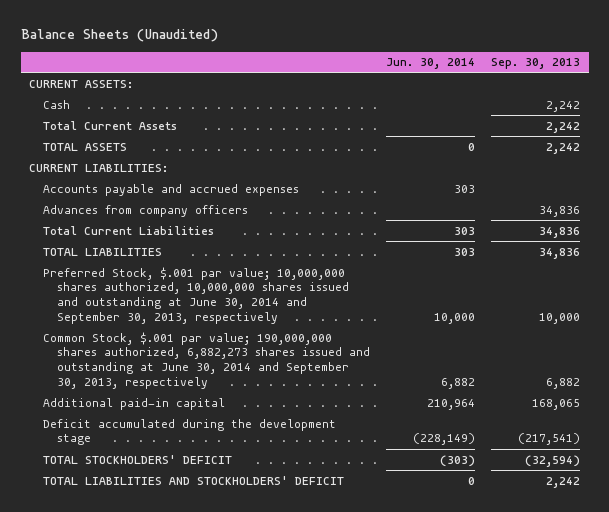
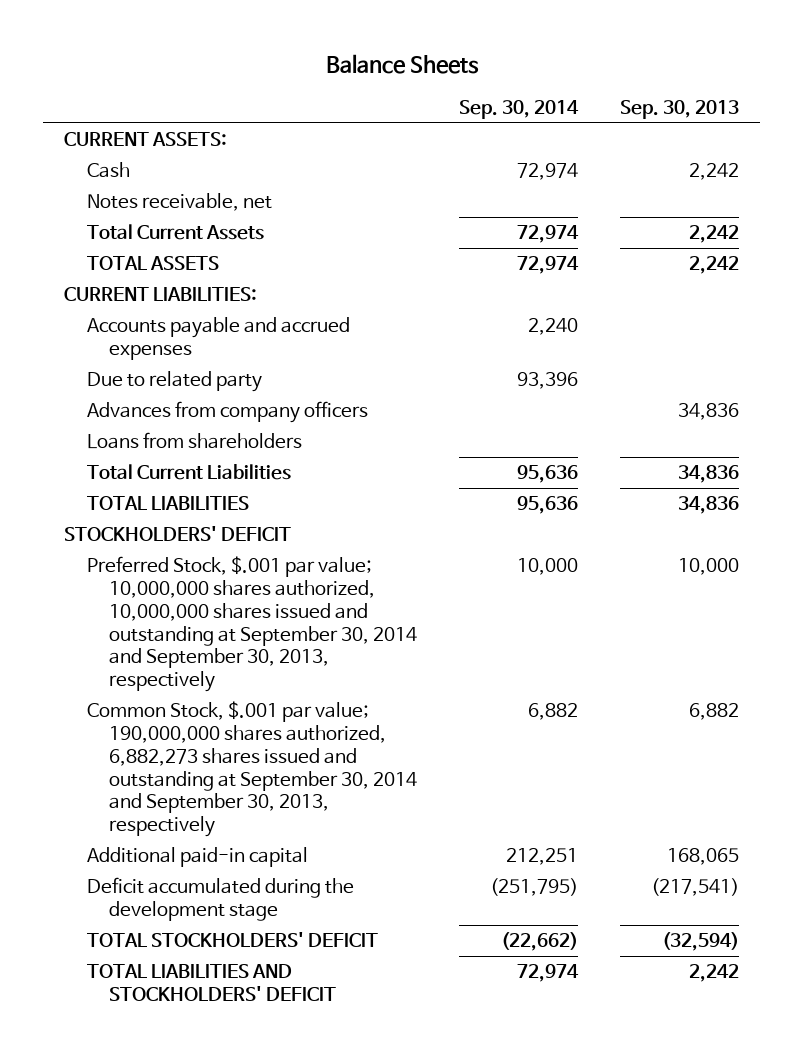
- Balance Sheets (Unaudited)
+ Balance Sheets
- | Jun. 30, 2014 | Sep. 30, 2013
+ | Sep. 30, 2014 | Sep. 30, 2013
+ Notes receivable, net
+ Due to related party | 93,396 |
+ Loans from shareholders
- Preferred Stock, $.001 par value; 10,000,000 shares authorized, 10,000,000 shares issued and outstanding at June 30, 2014 and September 30, 2013, respectively | 10,000 | 10,000
- Common Stock, $.001 par value; 190,000,000 shares authorized, 6,882,273 shares issued and outstanding at June 30, 2014 and September 30, 2013, respectively | 6,882 | 6,882
+ STOCKHOLDERS' DEFICIT
+ Preferred Stock, $.001 par value; 10,000,000 shares authorized, 10,000,000 shares issued and outstanding at September 30, 2014 and September 30, 2013, respectively | 10,000 | 10,000
+ Common Stock, $.001 par value; 190,000,000 shares authorized, 6,882,273 shares issued and outstanding at September 30, 2014 and September 30, 2013, respectively | 6,882 | 6,882

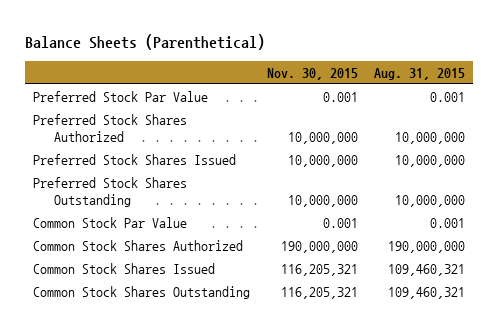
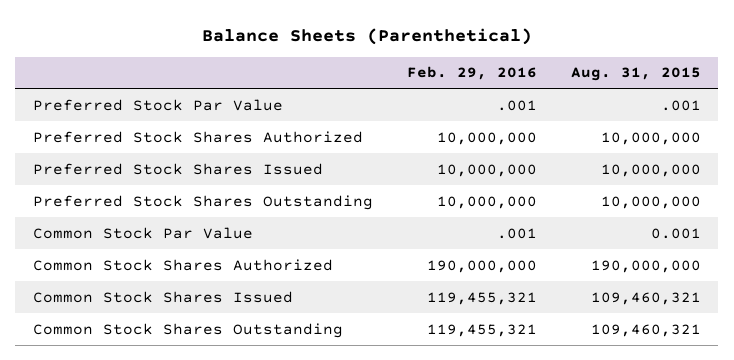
- | Nov. 30, 2015 | Aug. 31, 2015
+ | Feb. 29, 2016 | Aug. 31, 2015
- Preferred Stock Par Value | 0.001 | 0.001
+ Preferred Stock Par Value | .001 | .001

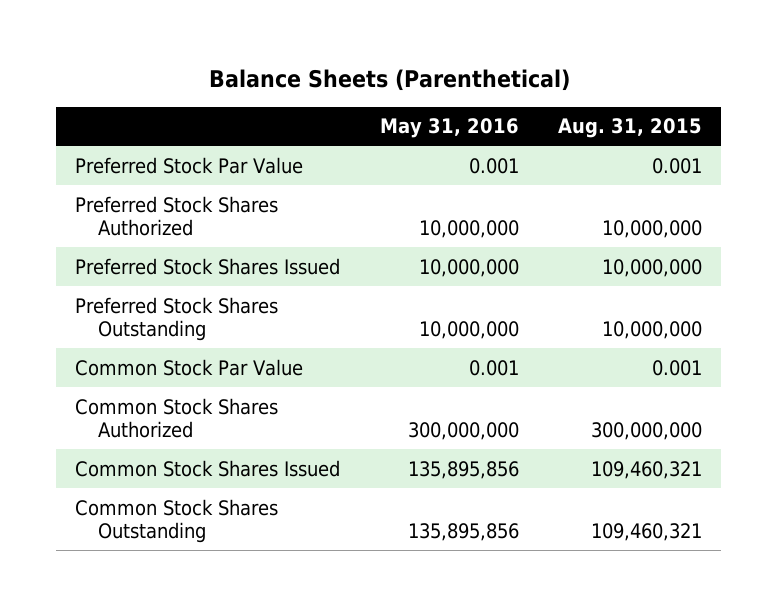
- | Feb. 29, 2016 | Aug. 31, 2015
+ | May 31, 2016 | Aug. 31, 2015
- Preferred Stock Par Value | .001 | .001
+ Preferred Stock Par Value | 0.001 | 0.001
- Common Stock Shares Authorized | 190,000,000 | 190,000,000
+ Common Stock Shares Authorized | 300,000,000 | 300,000,000

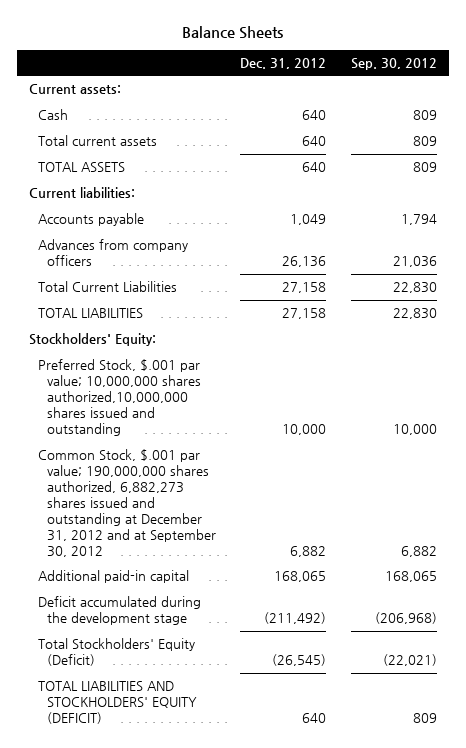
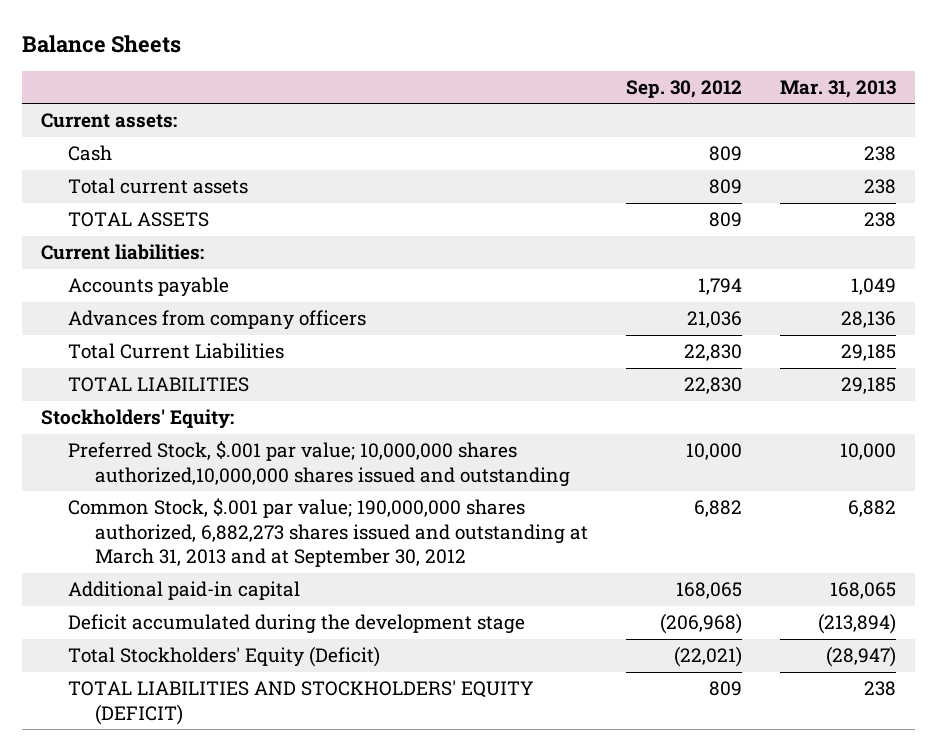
- | Dec. 31, 2012 | Sep. 30, 2012
+ | Sep. 30, 2012 | Mar. 31, 2013
- Common Stock, $.001 par value; 190,000,000 shares authorized, 6,882,273 shares issued and outstanding at December 31, 2012 and at September 30, 2012 | 6,882 | 6,882
+ Common Stock, $.001 par value; 190,000,000 shares authorized, 6,882,273 shares issued and outstanding at March 31, 2013 and at September 30, 2012 | 6,882 | 6,882

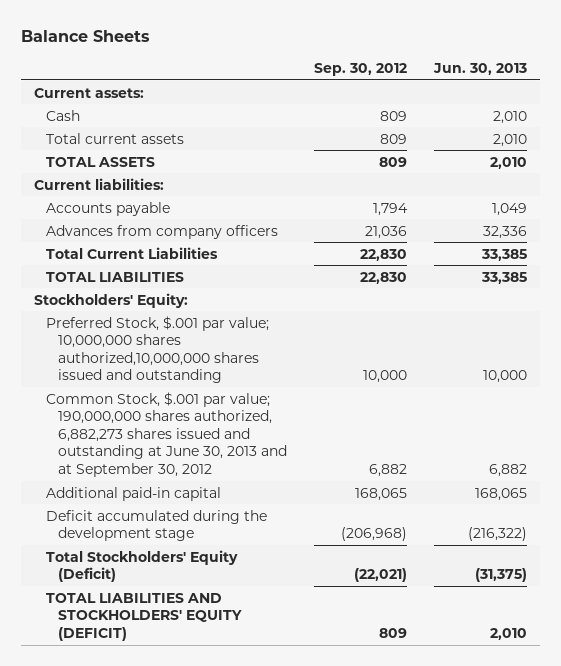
- | Sep. 30, 2012 | Mar. 31, 2013
+ | Sep. 30, 2012 | Jun. 30, 2013
- Common Stock, $.001 par value; 190,000,000 shares authorized, 6,882,273 shares issued and outstanding at March 31, 2013 and at September 30, 2012 | 6,882 | 6,882
+ Common Stock, $.001 par value; 190,000,000 shares authorized, 6,882,273 shares issued and outstanding at June 30, 2013 and at September 30, 2012 | 6,882 | 6,882

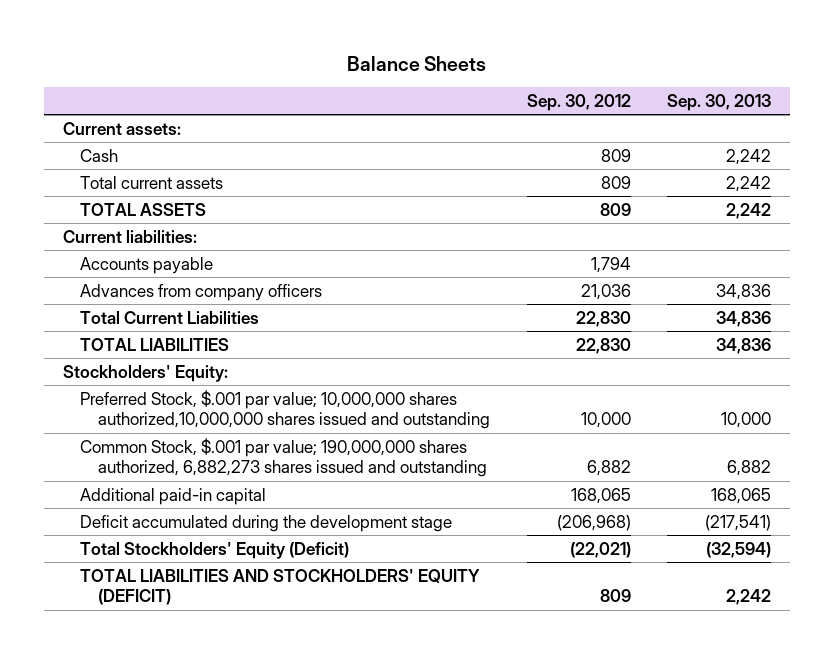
- | Sep. 30, 2012 | Jun. 30, 2013
+ | Sep. 30, 2012 | Sep. 30, 2013
- Common Stock, $.001 par value; 190,000,000 shares authorized, 6,882,273 shares issued and outstanding at June 30, 2013 and at September 30, 2012 | 6,882 | 6,882
+ Common Stock, $.001 par value; 190,000,000 shares authorized, 6,882,273 shares issued and outstanding | 6,882 | 6,882

